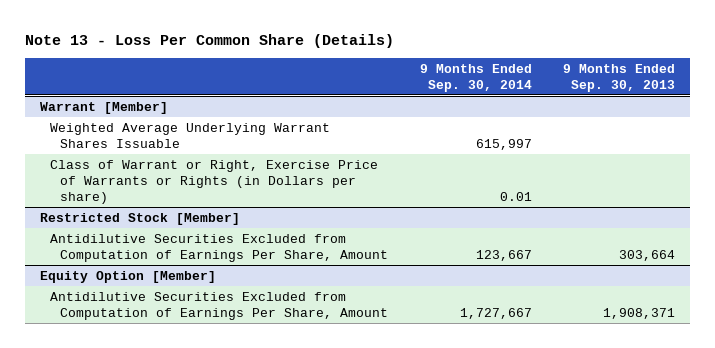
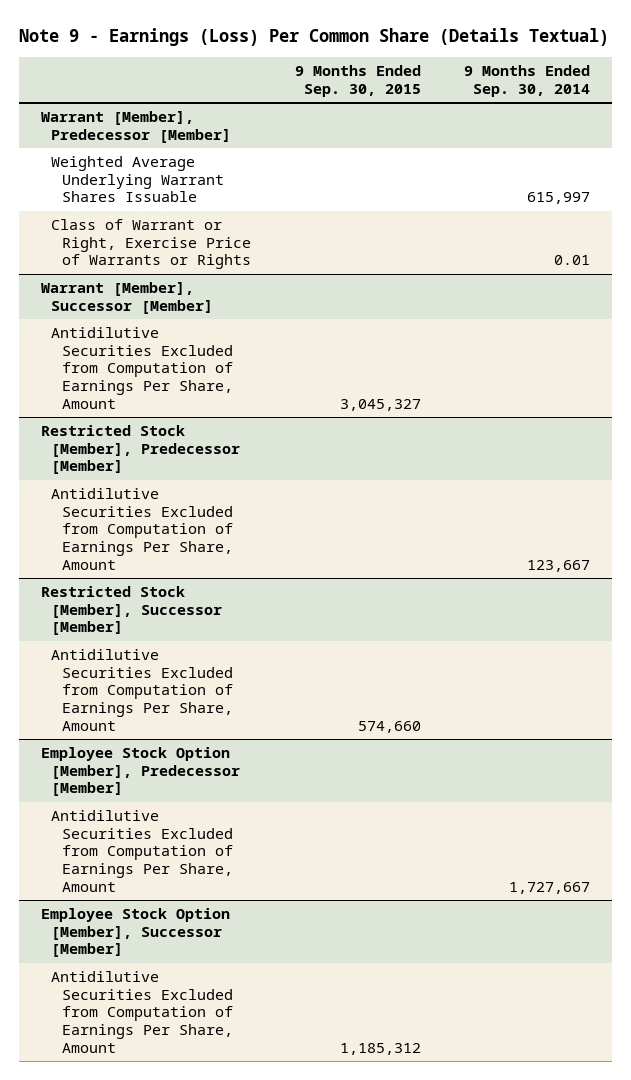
- Note 13 - Loss Per Common Share (Details)
+ Note 9 - Earnings (Loss) Per Common Share (Details Textual)
- | 9 Months Ended Sep. 30, 2014 | 9 Months Ended Sep. 30, 2013
+ | 9 Months Ended Sep. 30, 2015 | 9 Months Ended Sep. 30, 2014
- Warrant [Member]
+ Warrant [Member], Predecessor [Member]
- Class of Warrant or Right, Exercise Price of Warrants or Rights (in Dollars per share) | 0.01 |
- Restricted Stock [Member]
+ Class of Warrant or Right, Exercise Price of Warrants or Rights | | 0.01
+ Warrant [Member], Successor [Member]
+ Antidilutive Securities Excluded from Computation of Earnings Per Share, Amount | 3,045,327 |
+ Restricted Stock [Member], Predecessor [Member]
- Equity Option [Member]
+ Restricted Stock [Member], Successor [Member]
+ Antidilutive Securities Excluded from Computation of Earnings Per Share, Amount | 574,660 |
+ Employee Stock Option [Member], Predecessor [Member]
+ Employee Stock Option [Member], Successor [Member]
+ Antidilutive Securities Excluded from Computation of Earnings Per Share, Amount | 1,185,312 |

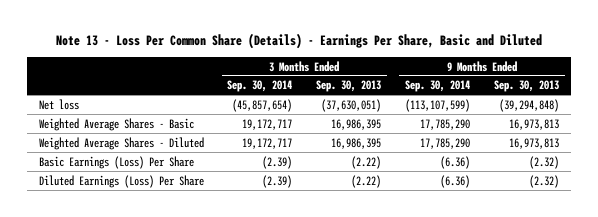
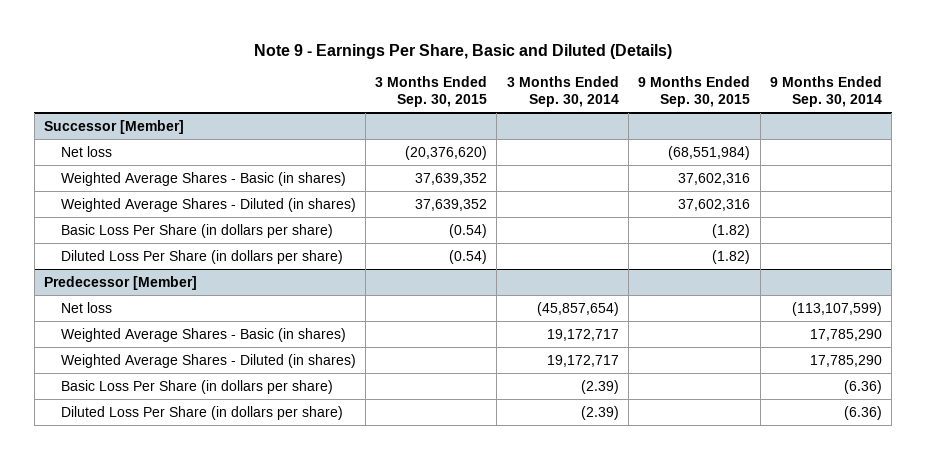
- Note 13 - Loss Per Common Share (Details) - Earnings Per Share, Basic and Diluted
+ Note 9 - Earnings Per Share, Basic and Diluted (Details)
- | 3 Months Ended Sep. 30, 2014 | 3 Months Ended Sep. 30, 2013 | 9 Months Ended Sep. 30, 2014 | 9 Months Ended Sep. 30, 2013
+ | 3 Months Ended Sep. 30, 2015 | 3 Months Ended Sep. 30, 2014 | 9 Months Ended Sep. 30, 2015 | 9 Months Ended Sep. 30, 2014
+ Successor [Member]
+ Net loss | (20,376,620) | | (68,551,984) |
+ Weighted Average Shares - Basic (in shares) | 37,639,352 | | 37,602,316 |
+ Weighted Average Shares - Diluted (in shares) | 37,639,352 | | 37,602,316 |
+ Basic Loss Per Share (in dollars per share) | (0.54) | | (1.82) |
+ Diluted Loss Per Share (in dollars per share) | (0.54) | | (1.82) |
+ Predecessor [Member]
- Weighted Average Shares - Basic | 19,172,717 | 16,986,395 | 17,785,290 | 16,973,813
- Weighted Average Shares - Diluted | 19,172,717 | 16,986,395 | 17,785,290 | 16,973,813
- Basic Earnings (Loss) Per Share | (2.39) | (2.22) | (6.36) | (2.32)
- Diluted Earnings (Loss) Per Share | (2.39) | (2.22) | (6.36) | (2.32)
+ Weighted Average Shares - Basic (in shares) | | 19,172,717 | | 17,785,290
+ Weighted Average Shares - Diluted (in shares) | | 19,172,717 | | 17,785,290
+ Basic Loss Per Share (in dollars per share) | | (2.39) | | (6.36)
+ Diluted Loss Per Share (in dollars per share) | | (2.39) | | (6.36)

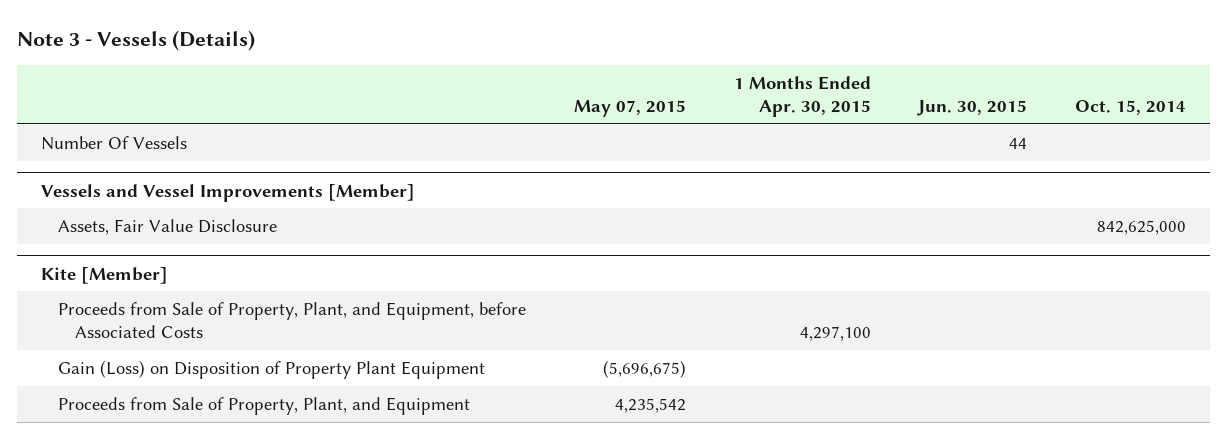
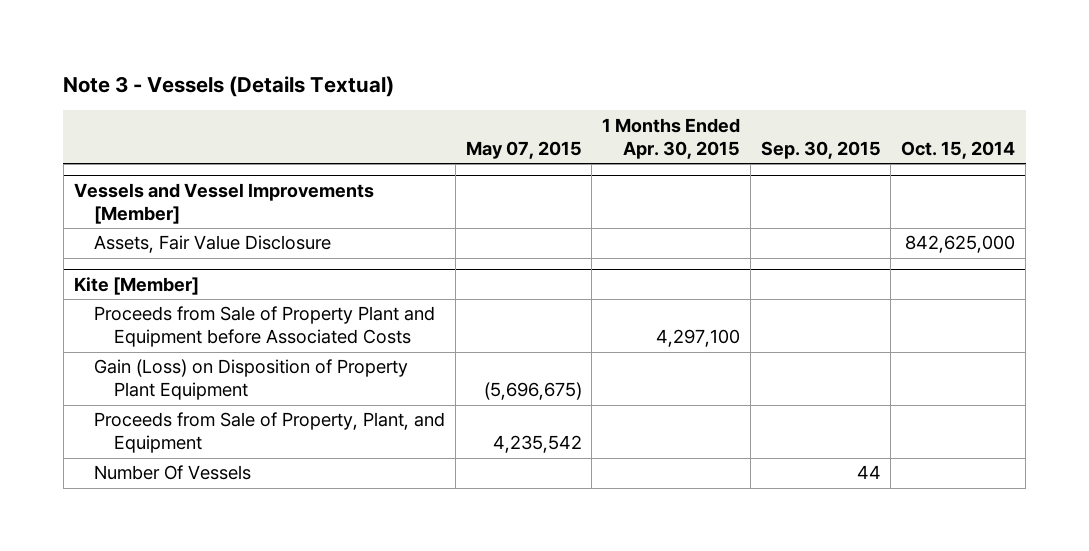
- Note 3 - Vessels (Details)
+ Note 3 - Vessels (Details Textual)
- | May 07, 2015 | 1 Months Ended Apr. 30, 2015 | Jun. 30, 2015 | Oct. 15, 2014
+ | May 07, 2015 | 1 Months Ended Apr. 30, 2015 | Sep. 30, 2015 | Oct. 15, 2014
- Number Of Vessels | | | 44 |
@ Kite [Member]
- Proceeds from Sale of Property, Plant, and Equipment, before Associated Costs | | 4,297,100 | |
+ Proceeds from Sale of Property Plant and Equipment before Associated Costs | | 4,297,100 | |
+ Number Of Vessels | | | 44 |

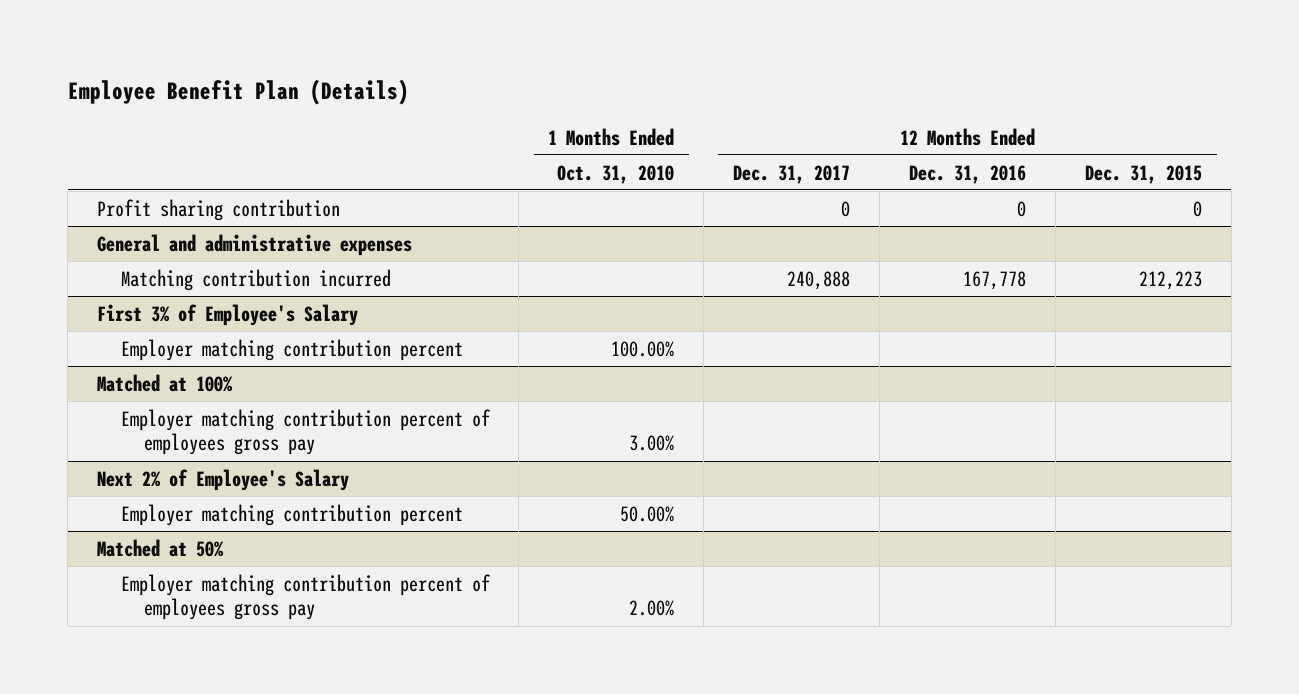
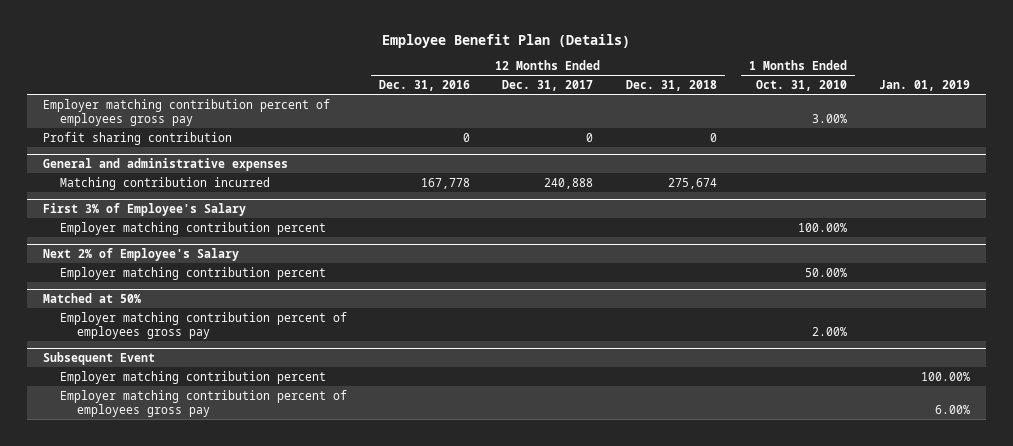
- | 1 Months Ended Oct. 31, 2010 | 12 Months Ended Dec. 31, 2017 | 12 Months Ended Dec. 31, 2016 | 12 Months Ended Dec. 31, 2015
+ | 12 Months Ended Dec. 31, 2016 | 12 Months Ended Dec. 31, 2017 | 12 Months Ended Dec. 31, 2018 | 1 Months Ended Oct. 31, 2010 | Jan. 01, 2019
+ Employer matching contribution percent of employees gross pay | | | | 3.00% |
- Matched at 100%
- Employer matching contribution percent of employees gross pay | 3.00% | | |
+ Subsequent Event
+ Employer matching contribution percent | | | | | 100.00%
+ Employer matching contribution percent of employees gross pay | | | | | 6.00%

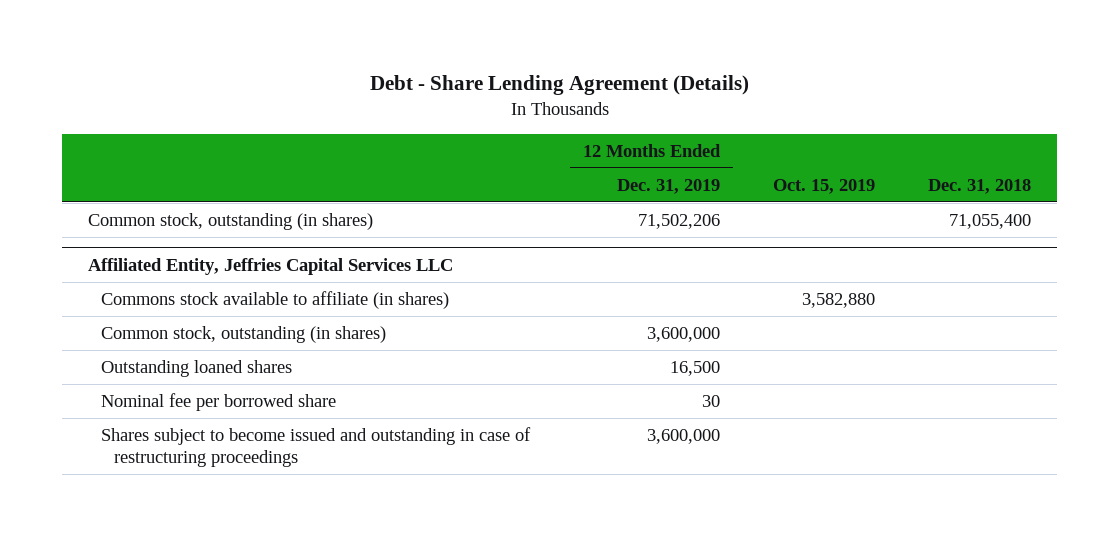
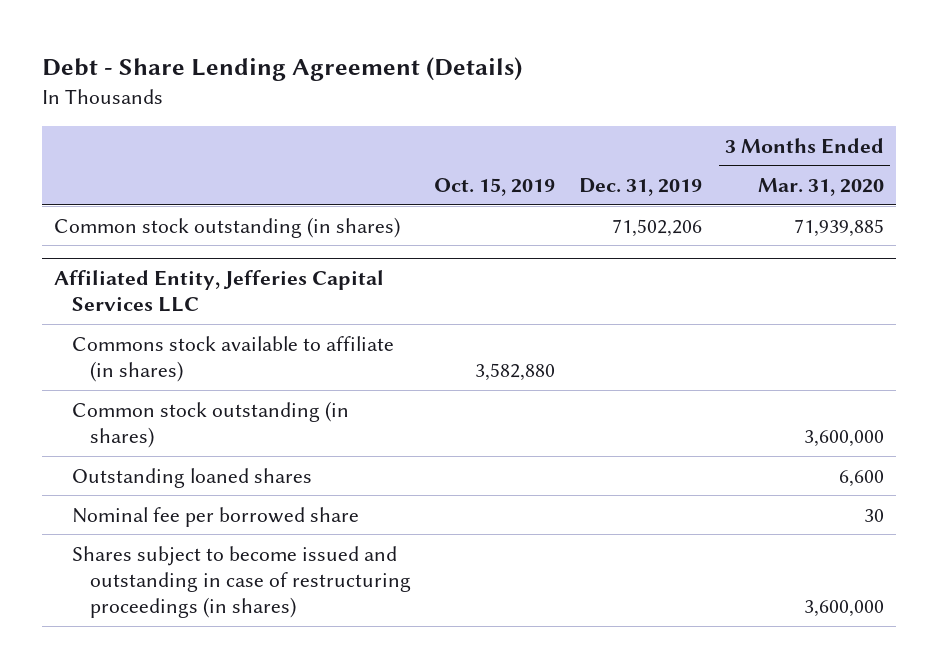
- | 12 Months Ended Dec. 31, 2019 | Oct. 15, 2019 | Dec. 31, 2018
+ | Oct. 15, 2019 | Dec. 31, 2019 | 3 Months Ended Mar. 31, 2020
- Common stock, outstanding (in shares) | 71,502,206 | | 71,055,400
- Affiliated Entity, Jeffries Capital Services LLC
+ Common stock outstanding (in shares) | | 71,502,206 | 71,939,885
+ Affiliated Entity, Jefferies Capital Services LLC
- Common stock, outstanding (in shares) | 3,600,000 | |
+ Common stock outstanding (in shares) | | | 3,600,000
- Shares subject to become issued and outstanding in case of restructuring proceedings | 3,600,000 | |
+ Shares subject to become issued and outstanding in case of restructuring proceedings (in shares) | | | 3,600,000

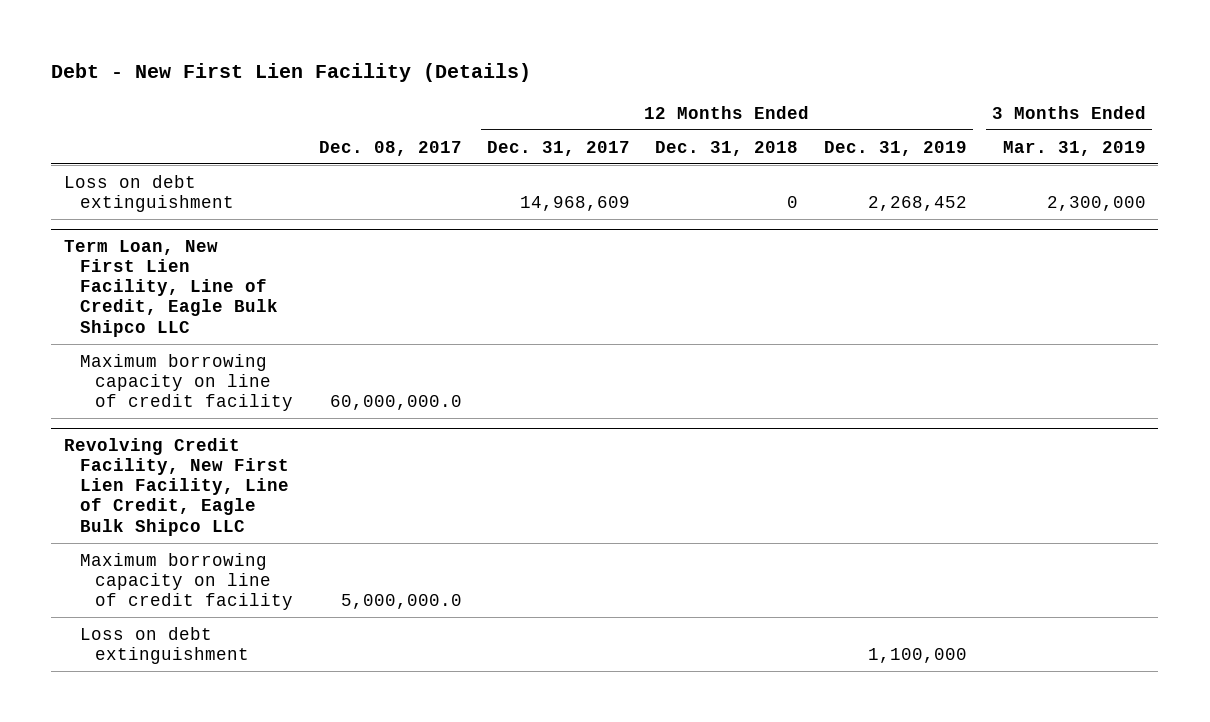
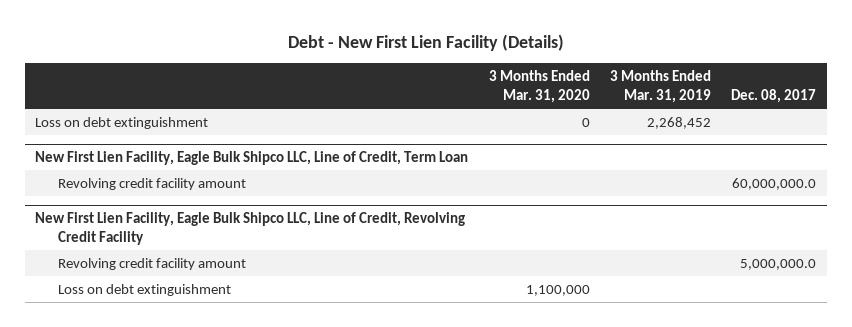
- | Dec. 08, 2017 | 12 Months Ended Dec. 31, 2017 | 12 Months Ended Dec. 31, 2018 | 12 Months Ended Dec. 31, 2019 | 3 Months Ended Mar. 31, 2019
+ | 3 Months Ended Mar. 31, 2020 | 3 Months Ended Mar. 31, 2019 | Dec. 08, 2017
- Loss on debt extinguishment | | 14,968,609 | 0 | 2,268,452 | 2,300,000
- Term Loan, New First Lien Facility, Line of Credit, Eagle Bulk Shipco LLC
- Maximum borrowing capacity on line of credit facility | 60,000,000.0 | | | |
- Revolving Credit Facility, New First Lien Facility, Line of Credit, Eagle Bulk Shipco LLC
- Maximum borrowing capacity on line of credit facility | 5,000,000.0 | | | |
+ Loss on debt extinguishment | 0 | 2,268,452 |
+ New First Lien Facility, Eagle Bulk Shipco LLC, Line of Credit, Term Loan
+ Revolving credit facility amount | | | 60,000,000.0
+ New First Lien Facility, Eagle Bulk Shipco LLC, Line of Credit, Revolving Credit Facility
+ Revolving credit facility amount | | | 5,000,000.0

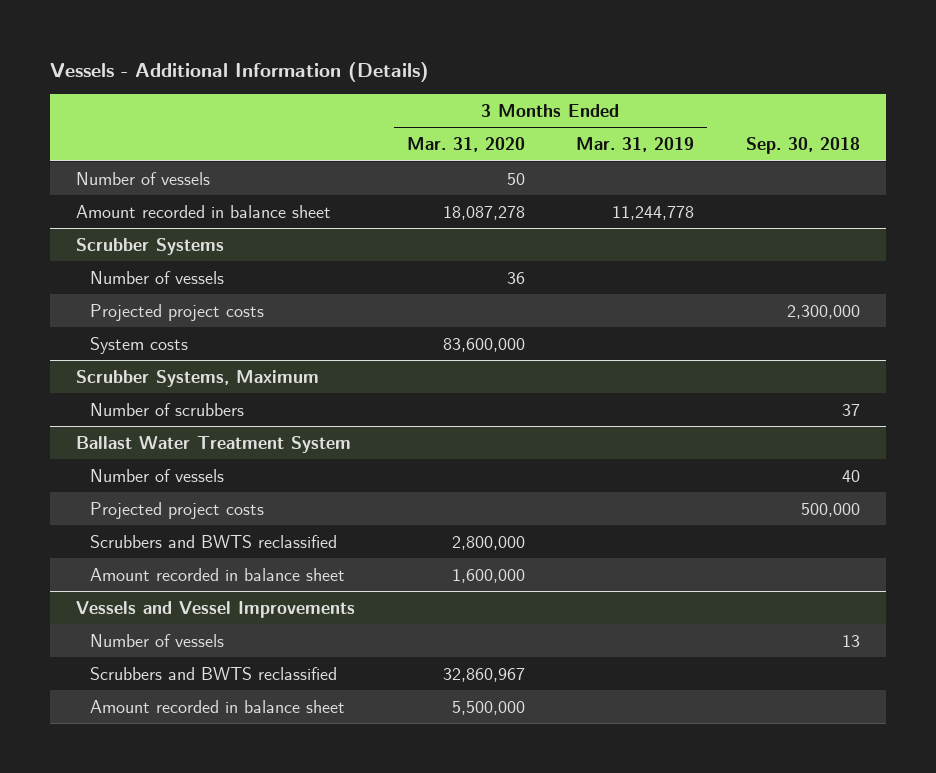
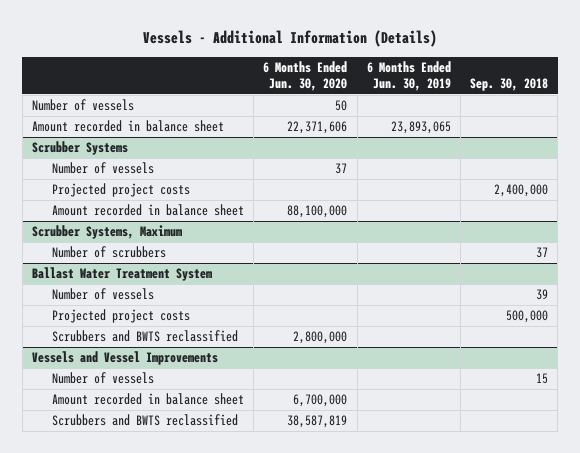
- | 3 Months Ended Mar. 31, 2020 | 3 Months Ended Mar. 31, 2019 | Sep. 30, 2018
+ | 6 Months Ended Jun. 30, 2020 | 6 Months Ended Jun. 30, 2019 | Sep. 30, 2018
@ Scrubber Systems
- Projected project costs | | | 2,300,000
- System costs | 83,600,000 | |
+ Projected project costs | | | 2,400,000
+ Amount recorded in balance sheet | 88,100,000 | |
@ Ballast Water Treatment System
- Number of vessels | | | 40
+ Number of vessels | | | 39
- Amount recorded in balance sheet | 1,600,000 | |
@ Vessels and Vessel Improvements
- Number of vessels | | | 13
+ Number of vessels | | | 15
moved down: Scrubbers and BWTS reclassified | 38,587,819 | |

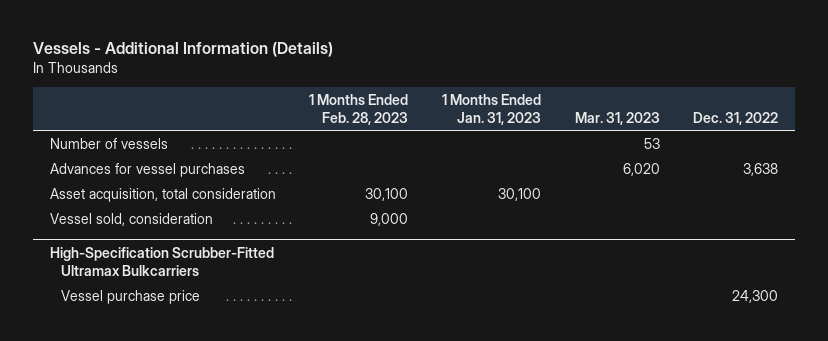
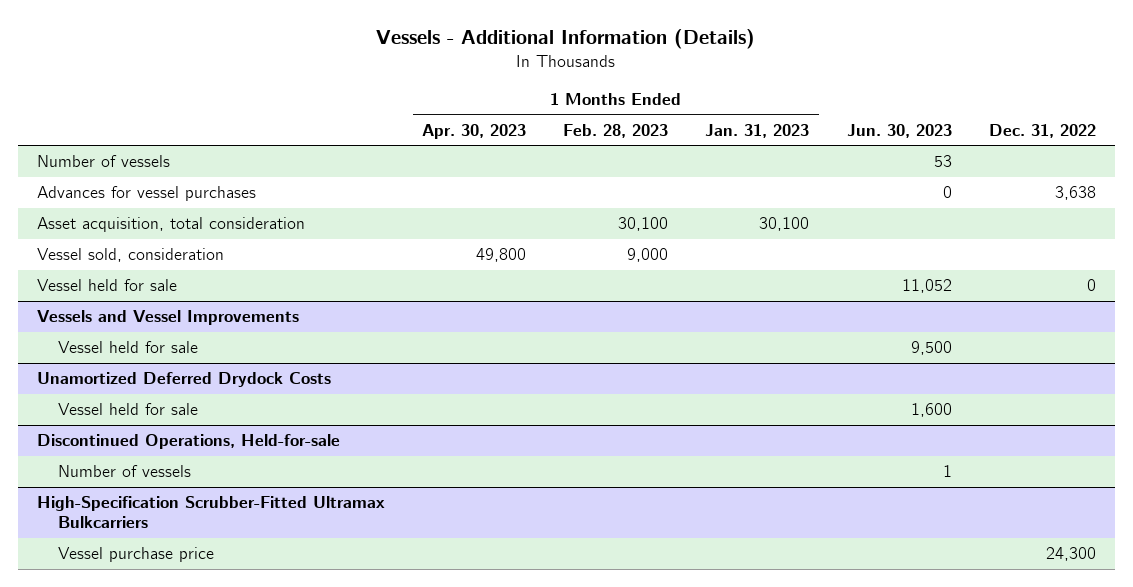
- | 1 Months Ended Feb. 28, 2023 | 1 Months Ended Jan. 31, 2023 | Mar. 31, 2023 | Dec. 31, 2022
+ | 1 Months Ended Apr. 30, 2023 | 1 Months Ended Feb. 28, 2023 | 1 Months Ended Jan. 31, 2023 | Jun. 30, 2023 | Dec. 31, 2022
+ Vessel held for sale | | | | 11,052 | 0
+ Vessels and Vessel Improvements
+ Vessel held for sale | | | | 9,500 |
+ Unamortized Deferred Drydock Costs
+ Vessel held for sale | | | | 1,600 |
+ Discontinued Operations, Held-for-sale
+ Number of vessels | | | | 1 |

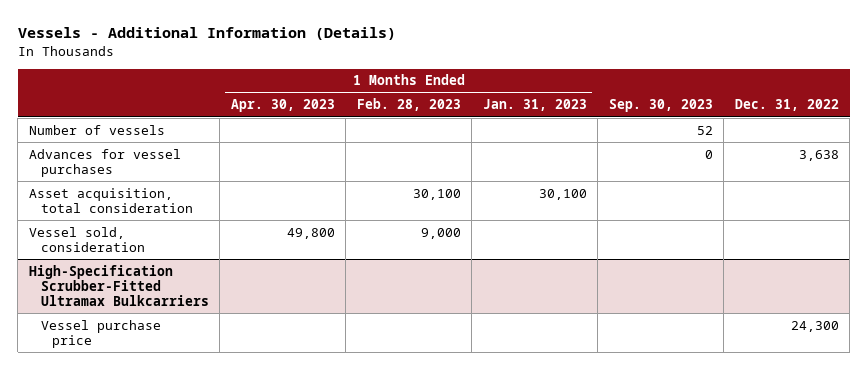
- | 1 Months Ended Apr. 30, 2023 | 1 Months Ended Feb. 28, 2023 | 1 Months Ended Jan. 31, 2023 | Jun. 30, 2023 | Dec. 31, 2022
+ | 1 Months Ended Apr. 30, 2023 | 1 Months Ended Feb. 28, 2023 | 1 Months Ended Jan. 31, 2023 | Sep. 30, 2023 | Dec. 31, 2022
- Vessel held for sale | | | | 11,052 | 0
- Vessels and Vessel Improvements
- Vessel held for sale | | | | 9,500 |
- Unamortized Deferred Drydock Costs
- Vessel held for sale | | | | 1,600 |
- Discontinued Operations, Held-for-sale
- Number of vessels | | | | 1 |

